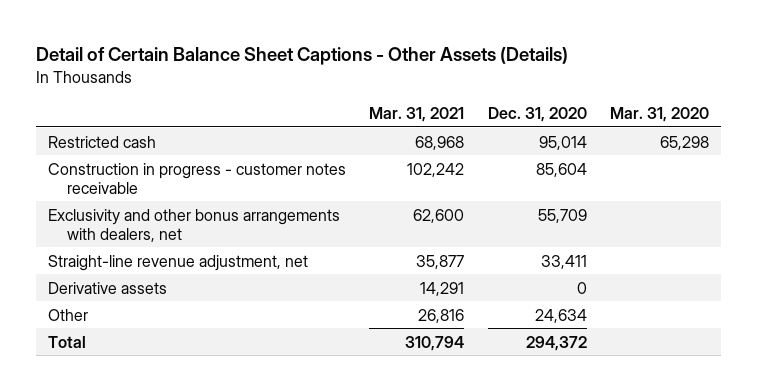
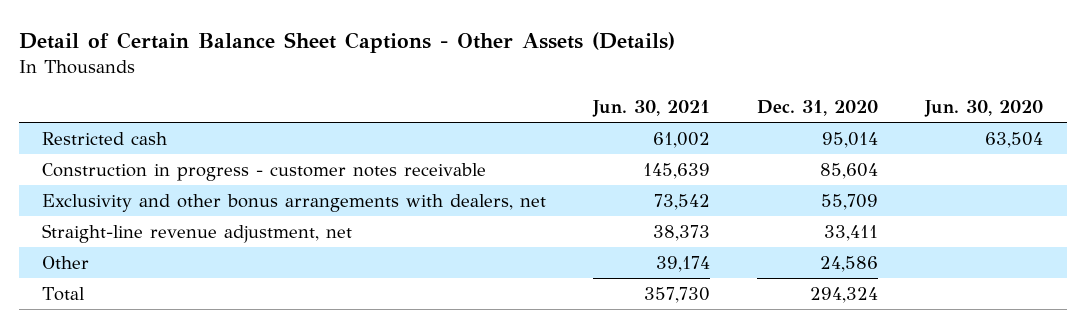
- | Mar. 31, 2021 | Dec. 31, 2020 | Mar. 31, 2020
+ | Jun. 30, 2021 | Dec. 31, 2020 | Jun. 30, 2020
- Derivative assets | 14,291 | 0 |
- Other | 26,816 | 24,634 |
- Total | 310,794 | 294,372 |
+ Other | 39,174 | 24,586 |
+ Total | 357,730 | 294,324 |

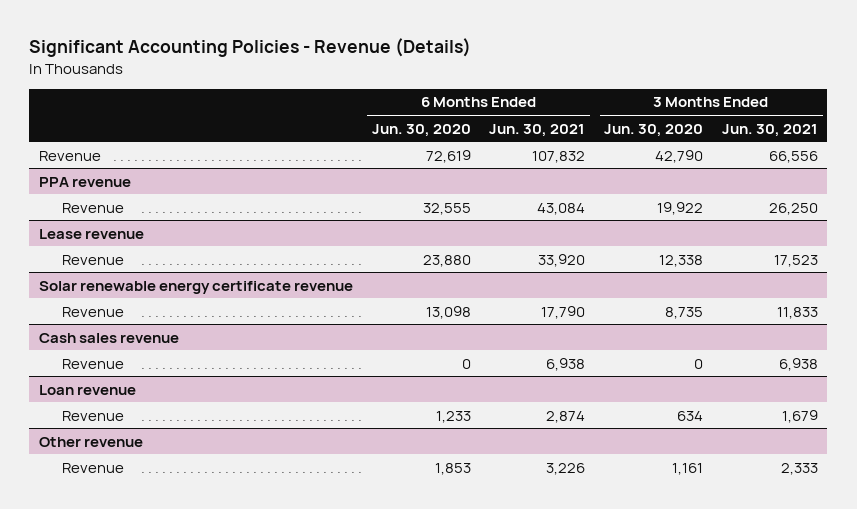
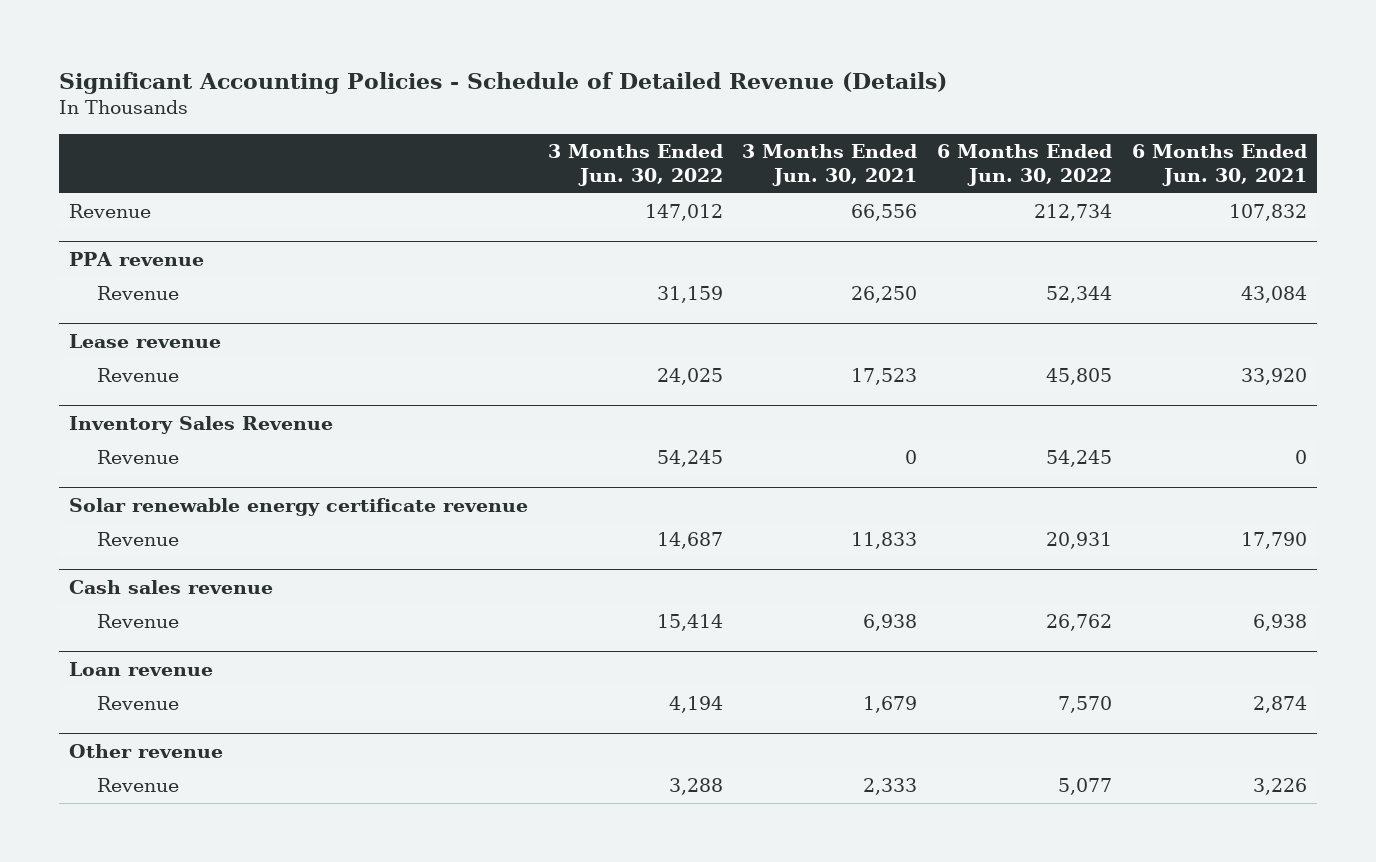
- Significant Accounting Policies - Revenue (Details)
+ Significant Accounting Policies - Schedule of Detailed Revenue (Details)
- | 6 Months Ended Jun. 30, 2020 | 6 Months Ended Jun. 30, 2021 | 3 Months Ended Jun. 30, 2020 | 3 Months Ended Jun. 30, 2021
+ | 3 Months Ended Jun. 30, 2022 | 3 Months Ended Jun. 30, 2021 | 6 Months Ended Jun. 30, 2022 | 6 Months Ended Jun. 30, 2021
+ Inventory Sales Revenue
+ Revenue | 54,245 | 0 | 54,245 | 0

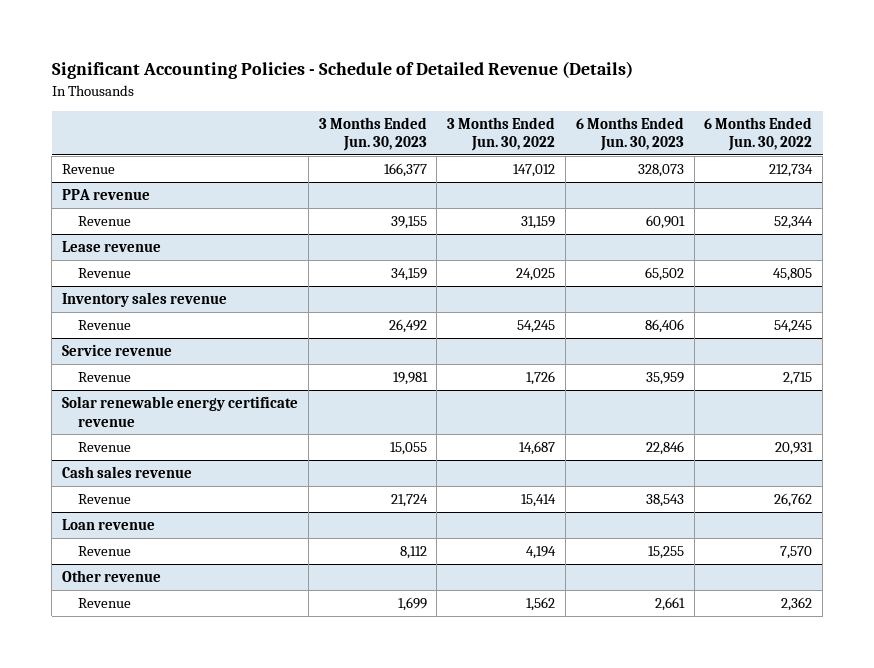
- | 3 Months Ended Jun. 30, 2022 | 3 Months Ended Jun. 30, 2021 | 6 Months Ended Jun. 30, 2022 | 6 Months Ended Jun. 30, 2021
+ | 3 Months Ended Jun. 30, 2023 | 3 Months Ended Jun. 30, 2022 | 6 Months Ended Jun. 30, 2023 | 6 Months Ended Jun. 30, 2022
- Inventory Sales Revenue
+ Inventory sales revenue
+ Service revenue
+ Revenue | 19,981 | 1,726 | 35,959 | 2,715
@ Other revenue
- Revenue | 3,288 | 2,333 | 5,077 | 3,226
+ Revenue | 1,699 | 1,562 | 2,661 | 2,362

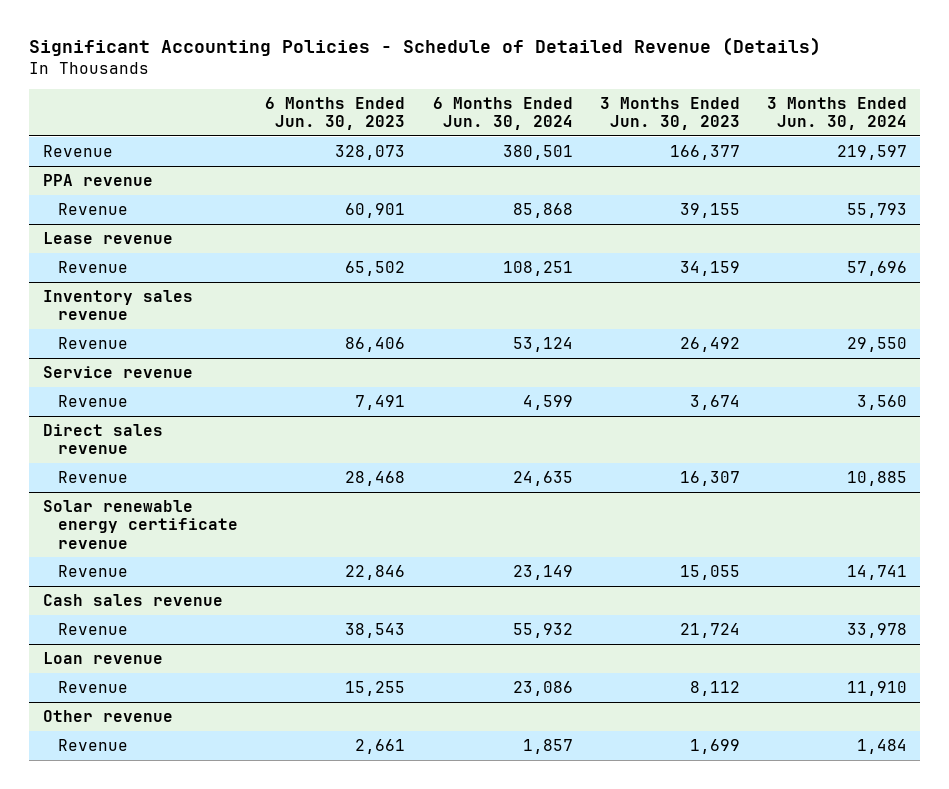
- | 3 Months Ended Jun. 30, 2023 | 3 Months Ended Jun. 30, 2022 | 6 Months Ended Jun. 30, 2023 | 6 Months Ended Jun. 30, 2022
+ | 6 Months Ended Jun. 30, 2023 | 6 Months Ended Jun. 30, 2024 | 3 Months Ended Jun. 30, 2023 | 3 Months Ended Jun. 30, 2024
@ Service revenue
- Revenue | 19,981 | 1,726 | 35,959 | 2,715
+ Revenue | 7,491 | 4,599 | 3,674 | 3,560
+ Direct sales revenue
+ Revenue | 28,468 | 24,635 | 16,307 | 10,885

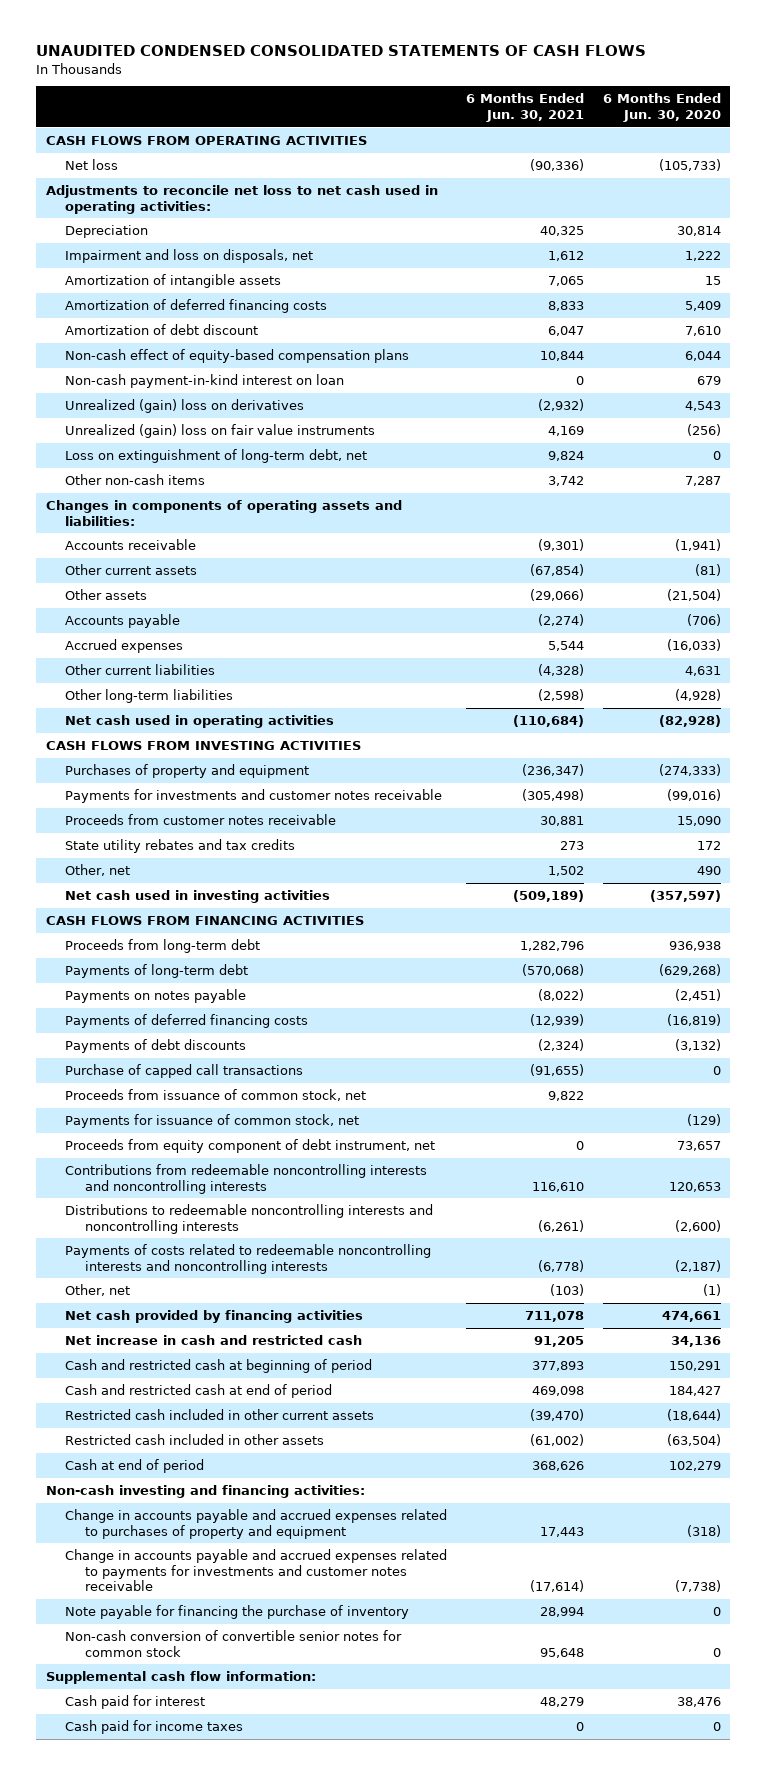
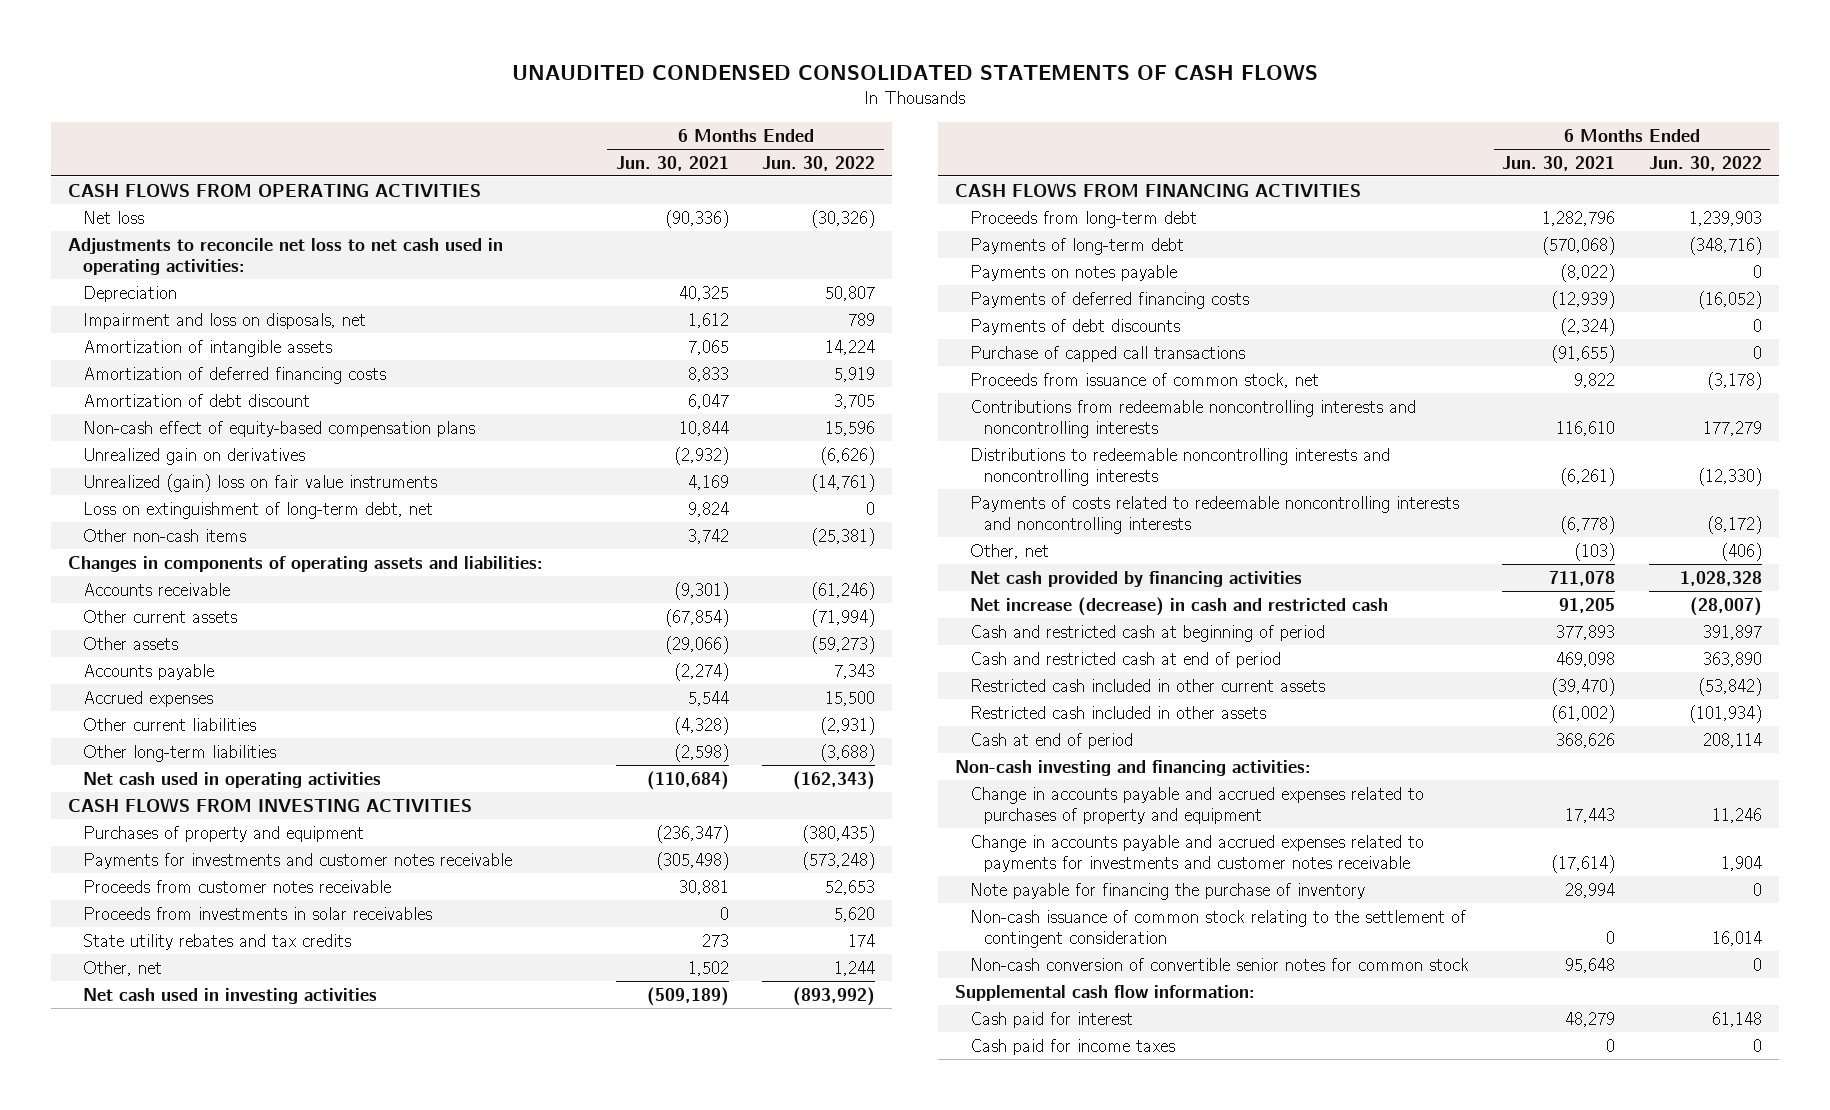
- | 6 Months Ended Jun. 30, 2021 | 6 Months Ended Jun. 30, 2020
+ | 6 Months Ended Jun. 30, 2021 | 6 Months Ended Jun. 30, 2022
- Non-cash payment-in-kind interest on loan | 0 | 679
- Unrealized (gain) loss on derivatives | (2,932) | 4,543
+ Unrealized gain on derivatives | (2,932) | (6,626)
+ Proceeds from investments in solar receivables | 0 | 5,620
- Payments for issuance of common stock, net | | (129)
- Proceeds from equity component of debt instrument, net | 0 | 73,657
- Net increase in cash and restricted cash | 91,205 | 34,136
+ Net increase (decrease) in cash and restricted cash | 91,205 | (28,007)
+ Non-cash issuance of common stock relating to the settlement of contingent consideration | 0 | 16,014

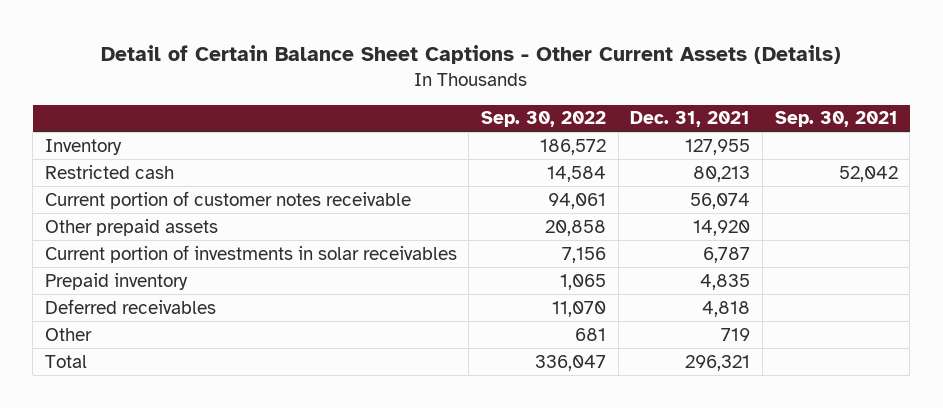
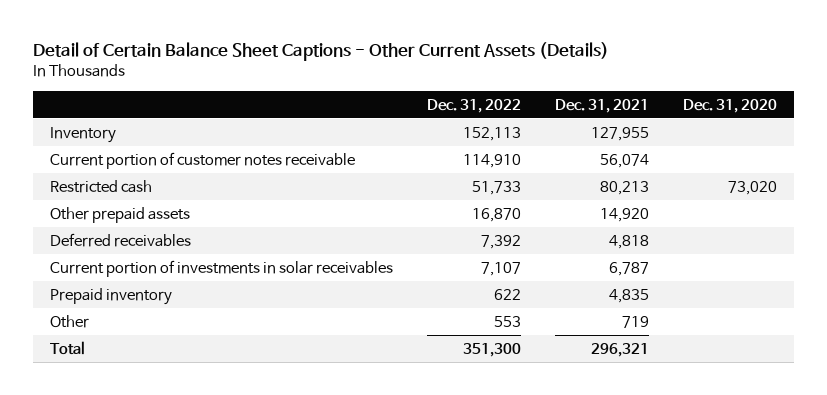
- | Sep. 30, 2022 | Dec. 31, 2021 | Sep. 30, 2021
+ | Dec. 31, 2022 | Dec. 31, 2021 | Dec. 31, 2020
moved down: Restricted cash | 51,733 | 80,213 | 73,020
moved up: Deferred receivables | 7,392 | 4,818 |

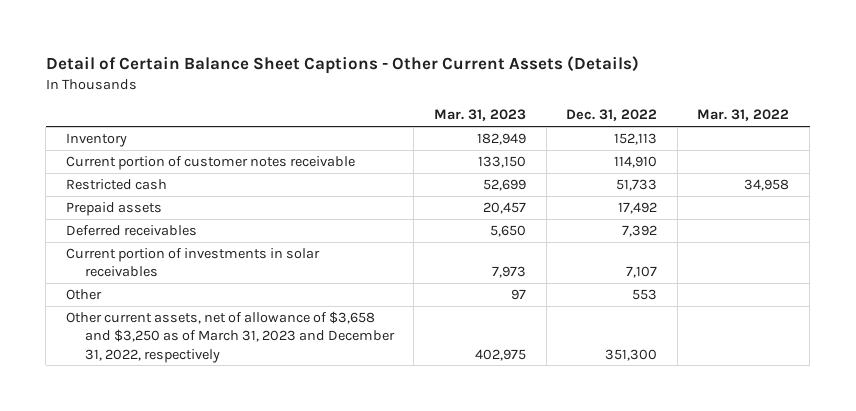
- | Dec. 31, 2022 | Dec. 31, 2021 | Dec. 31, 2020
+ | Mar. 31, 2023 | Dec. 31, 2022 | Mar. 31, 2022
- Other prepaid assets | 16,870 | 14,920 |
+ Prepaid assets | 20,457 | 17,492 |
- Prepaid inventory | 622 | 4,835 |
- Total | 351,300 | 296,321 |
+ Other current assets, net of allowance of $3,658 and $3,250 as of March 31, 2023 and December 31, 2022, respectively | 402,975 | 351,300 |

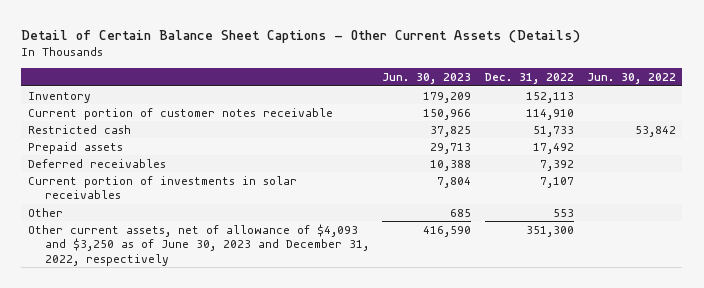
- | Mar. 31, 2023 | Dec. 31, 2022 | Mar. 31, 2022
+ | Jun. 30, 2023 | Dec. 31, 2022 | Jun. 30, 2022
- Other current assets, net of allowance of $3,658 and $3,250 as of March 31, 2023 and December 31, 2022, respectively | 402,975 | 351,300 |
+ Other current assets, net of allowance of $4,093 and $3,250 as of June 30, 2023 and December 31, 2022, respectively | 416,590 | 351,300 |

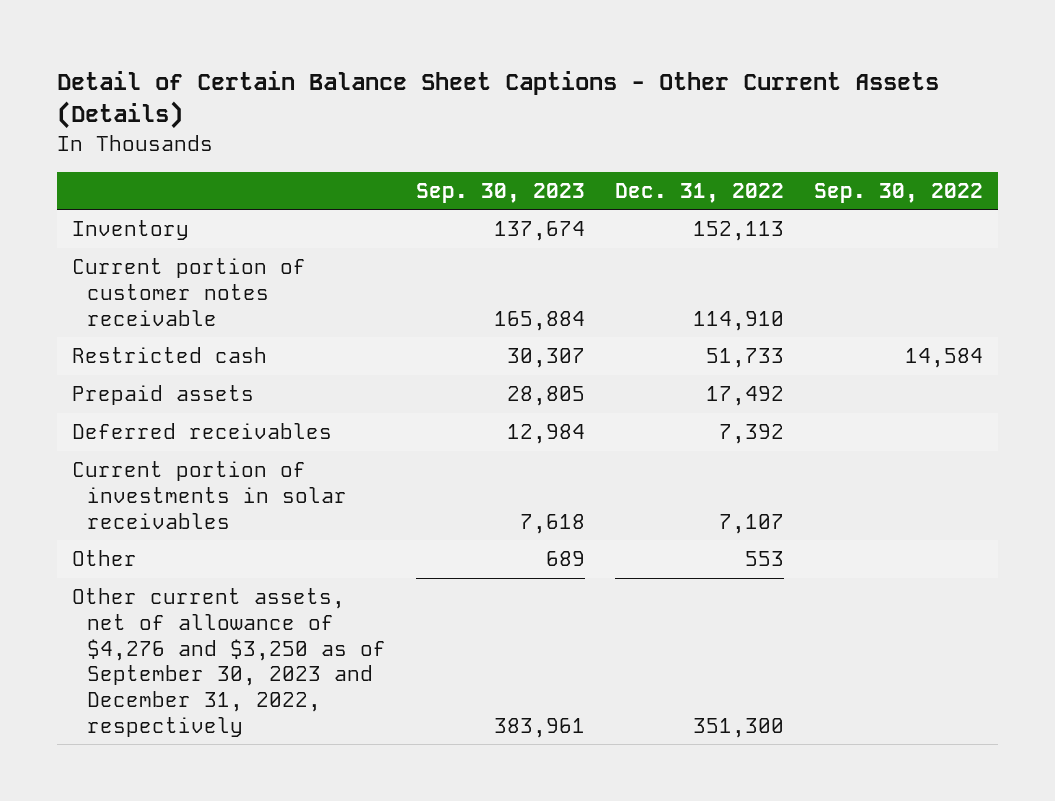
- | Jun. 30, 2023 | Dec. 31, 2022 | Jun. 30, 2022
+ | Sep. 30, 2023 | Dec. 31, 2022 | Sep. 30, 2022
- Other current assets, net of allowance of $4,093 and $3,250 as of June 30, 2023 and December 31, 2022, respectively | 416,590 | 351,300 |
+ Other current assets, net of allowance of $4,276 and $3,250 as of September 30, 2023 and December 31, 2022, respectively | 383,961 | 351,300 |

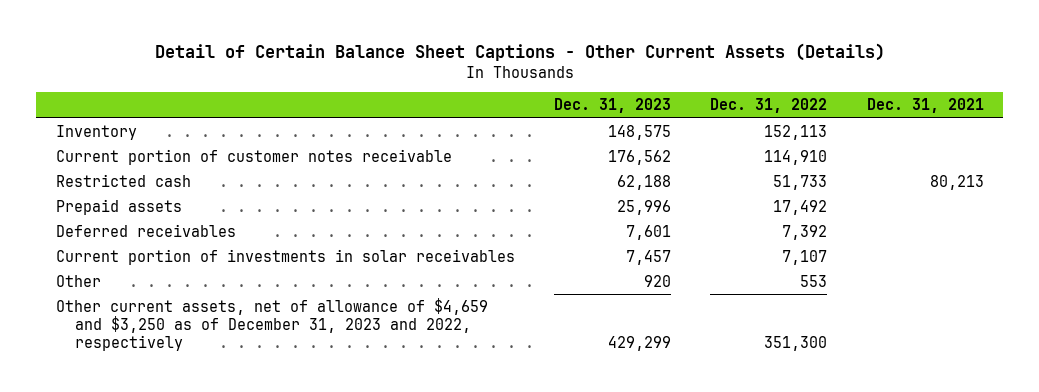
- | Sep. 30, 2023 | Dec. 31, 2022 | Sep. 30, 2022
+ | Dec. 31, 2023 | Dec. 31, 2022 | Dec. 31, 2021
- Other current assets, net of allowance of $4,276 and $3,250 as of September 30, 2023 and December 31, 2022, respectively | 383,961 | 351,300 |
+ Other current assets, net of allowance of $4,659 and $3,250 as of December 31, 2023 and 2022, respectively | 429,299 | 351,300 |

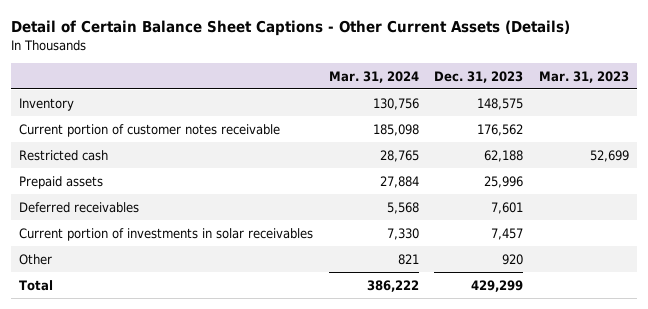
- | Dec. 31, 2023 | Dec. 31, 2022 | Dec. 31, 2021
+ | Mar. 31, 2024 | Dec. 31, 2023 | Mar. 31, 2023
- Other current assets, net of allowance of $4,659 and $3,250 as of December 31, 2023 and 2022, respectively | 429,299 | 351,300 |
+ Total | 386,222 | 429,299 |

